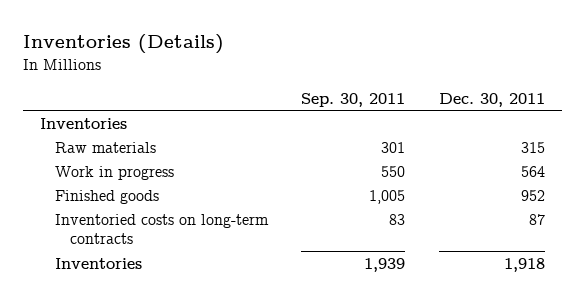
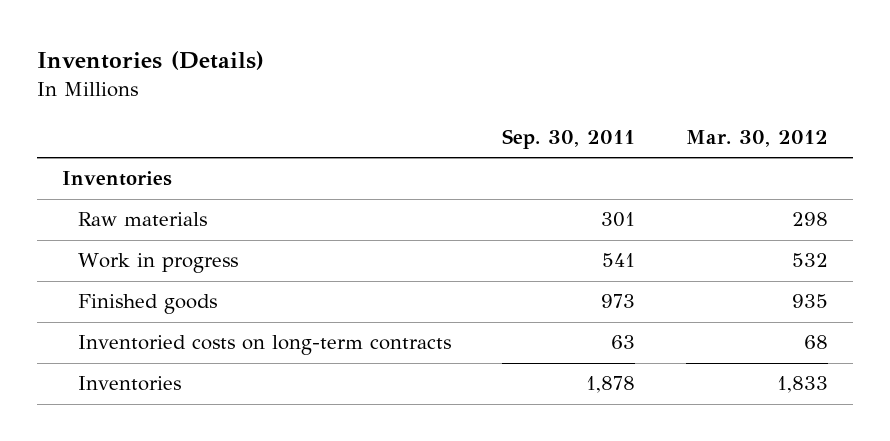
- | Sep. 30, 2011 | Dec. 30, 2011
+ | Sep. 30, 2011 | Mar. 30, 2012
- Work in progress | 550 | 564
- Finished goods | 1,005 | 952
- Inventoried costs on long-term contracts | 83 | 87
- Inventories | 1,939 | 1,918
+ Work in progress | 541 | 532
+ Finished goods | 973 | 935
+ Inventoried costs on long-term contracts | 63 | 68
+ Inventories | 1,878 | 1,833

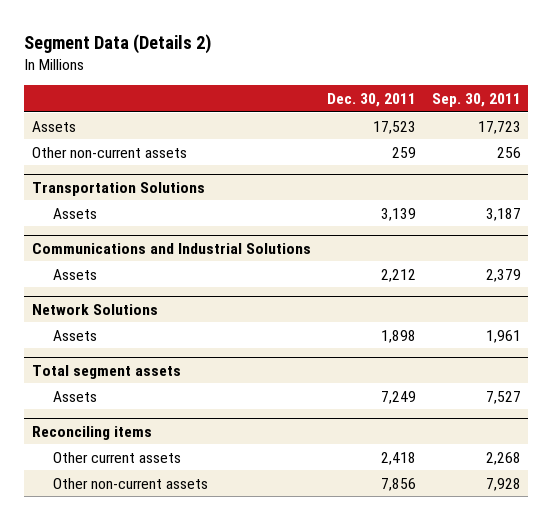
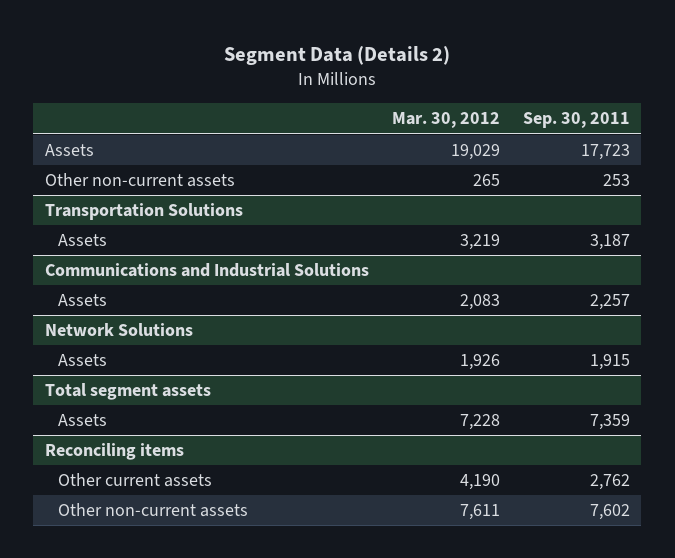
- | Dec. 30, 2011 | Sep. 30, 2011
+ | Mar. 30, 2012 | Sep. 30, 2011
- Other non-current assets | 259 | 256
+ Other non-current assets | 265 | 253
@ Communications and Industrial Solutions
- Assets | 2,212 | 2,379
+ Assets | 2,083 | 2,257
@ Network Solutions
- Assets | 1,898 | 1,961
+ Assets | 1,926 | 1,915
@ Total segment assets
- Assets | 7,249 | 7,527
+ Assets | 7,228 | 7,359
@ Reconciling items
- Other current assets | 2,418 | 2,268
- Other non-current assets | 7,856 | 7,928
+ Other current assets | 4,190 | 2,762
+ Other non-current assets | 7,611 | 7,602

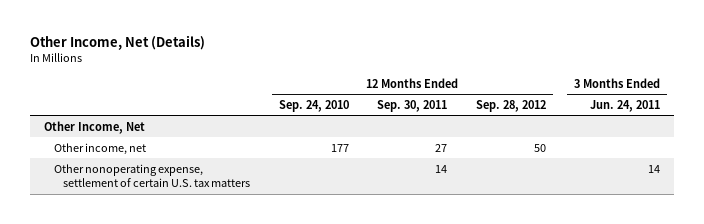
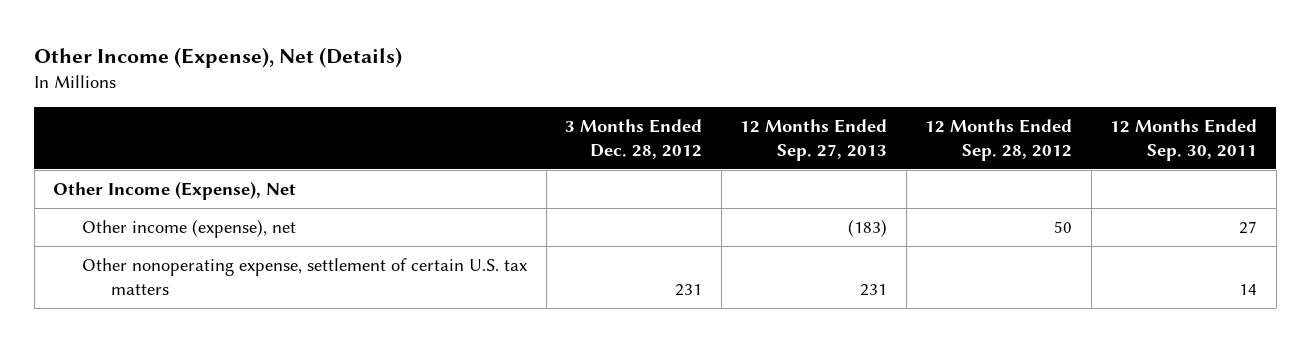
- Other Income, Net (Details)
+ Other Income (Expense), Net (Details)
- | 12 Months Ended Sep. 24, 2010 | 12 Months Ended Sep. 30, 2011 | 12 Months Ended Sep. 28, 2012 | 3 Months Ended Jun. 24, 2011
+ | 3 Months Ended Dec. 28, 2012 | 12 Months Ended Sep. 27, 2013 | 12 Months Ended Sep. 28, 2012 | 12 Months Ended Sep. 30, 2011
- Other Income, Net
- Other income, net | 177 | 27 | 50 |
+ Other Income (Expense), Net
+ Other income (expense), net | | (183) | 50 | 27

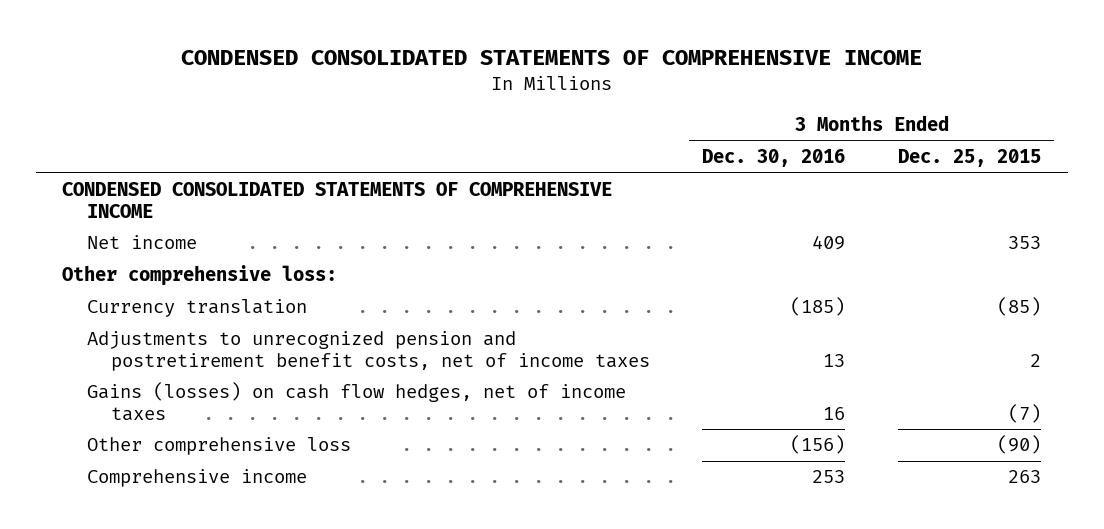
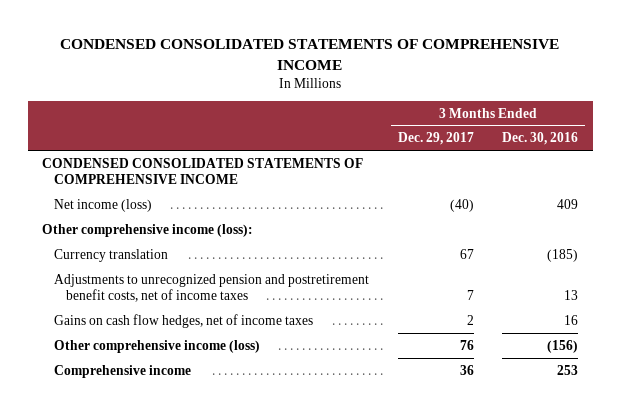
- | 3 Months Ended Dec. 30, 2016 | 3 Months Ended Dec. 25, 2015
+ | 3 Months Ended Dec. 29, 2017 | 3 Months Ended Dec. 30, 2016
- Net income | 409 | 353
- Other comprehensive loss:
+ Net income (loss) | (40) | 409
+ Other comprehensive income (loss):
- Gains (losses) on cash flow hedges, net of income taxes | 16 | (7)
- Other comprehensive loss | (156) | (90)
+ Gains on cash flow hedges, net of income taxes | 2 | 16
+ Other comprehensive income (loss) | 76 | (156)

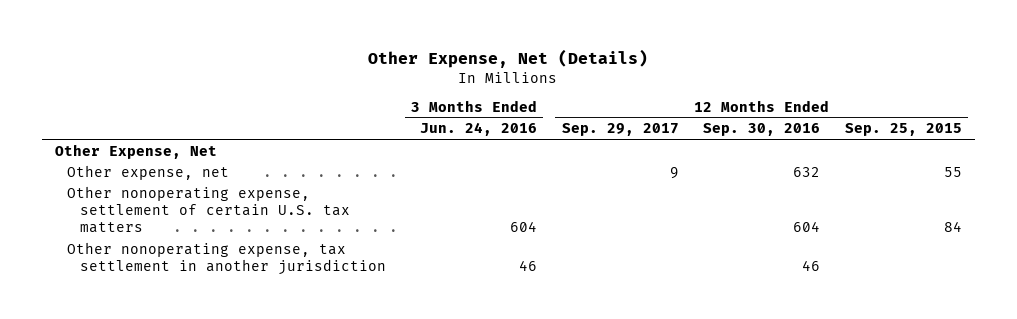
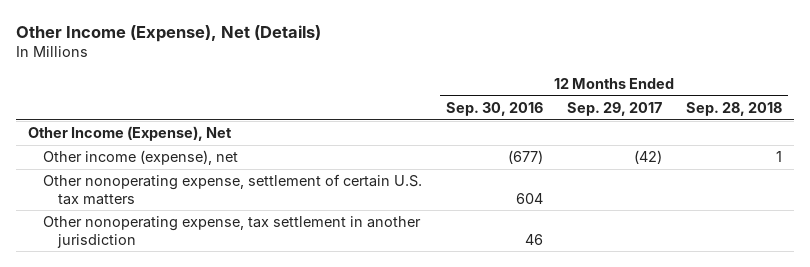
- Other Expense, Net (Details)
+ Other Income (Expense), Net (Details)
- | 3 Months Ended Jun. 24, 2016 | 12 Months Ended Sep. 29, 2017 | 12 Months Ended Sep. 30, 2016 | 12 Months Ended Sep. 25, 2015
+ | 12 Months Ended Sep. 30, 2016 | 12 Months Ended Sep. 29, 2017 | 12 Months Ended Sep. 28, 2018
- Other Expense, Net
- Other expense, net | | 9 | 632 | 55
+ Other Income (Expense), Net
+ Other income (expense), net | (677) | (42) | 1

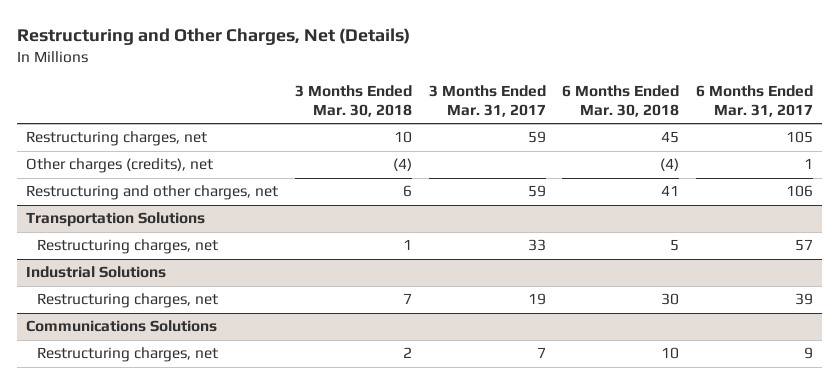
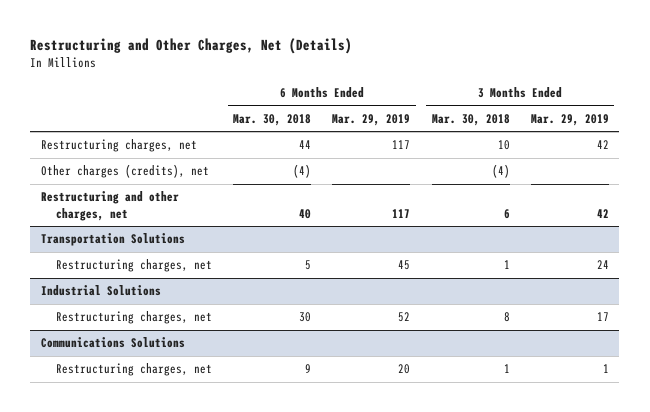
- | 3 Months Ended Mar. 30, 2018 | 3 Months Ended Mar. 31, 2017 | 6 Months Ended Mar. 30, 2018 | 6 Months Ended Mar. 31, 2017
+ | 6 Months Ended Mar. 30, 2018 | 6 Months Ended Mar. 29, 2019 | 3 Months Ended Mar. 30, 2018 | 3 Months Ended Mar. 29, 2019
- Restructuring charges, net | 10 | 59 | 45 | 105
+ Restructuring charges, net | 44 | 117 | 10 | 42
- Restructuring and other charges, net | 6 | 59 | 41 | 106
+ Restructuring and other charges, net | 40 | 117 | 6 | 42
@ Industrial Solutions
- Restructuring charges, net | 7 | 19 | 30 | 39
+ Restructuring charges, net | 30 | 52 | 8 | 17
@ Communications Solutions
- Restructuring charges, net | 2 | 7 | 10 | 9
+ Restructuring charges, net | 9 | 20 | 1 | 1

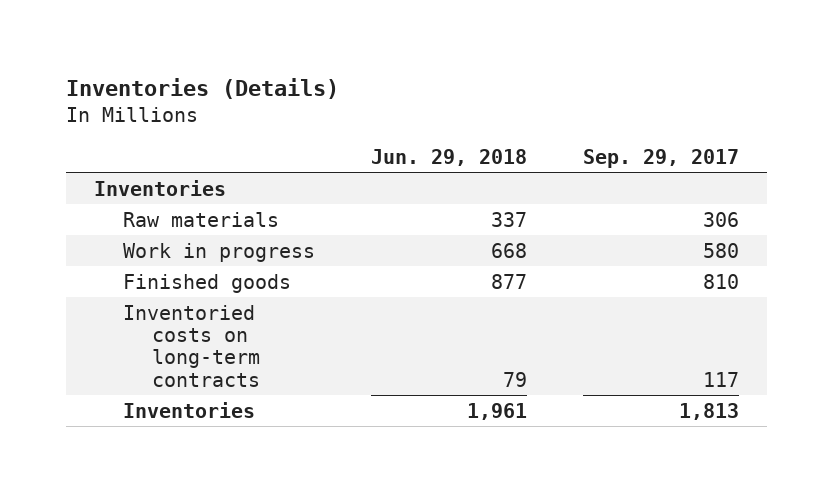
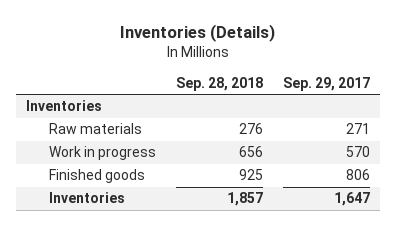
- | Jun. 29, 2018 | Sep. 29, 2017
+ | Sep. 28, 2018 | Sep. 29, 2017
- Raw materials | 337 | 306
- Work in progress | 668 | 580
- Finished goods | 877 | 810
- Inventoried costs on long-term contracts | 79 | 117
- Inventories | 1,961 | 1,813
+ Raw materials | 276 | 271
+ Work in progress | 656 | 570
+ Finished goods | 925 | 806
+ Inventories | 1,857 | 1,647

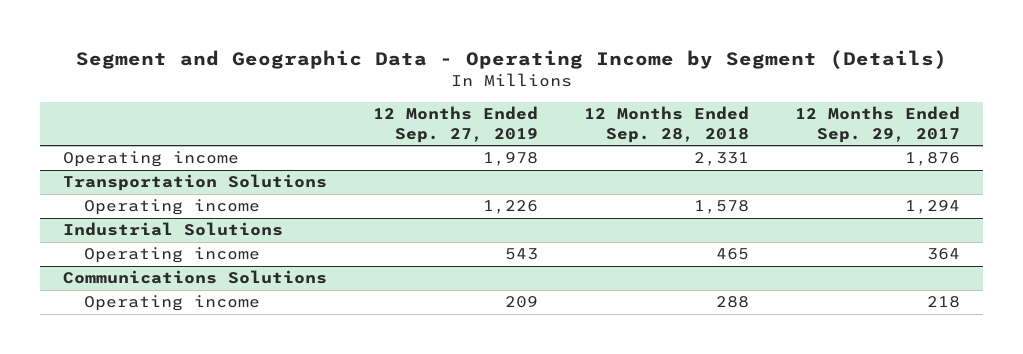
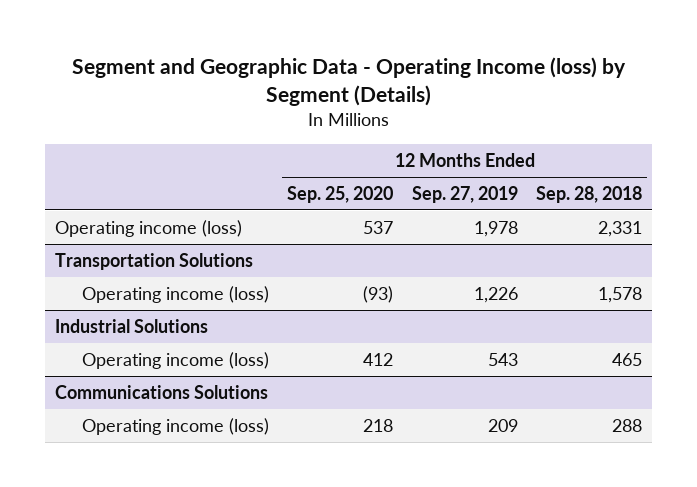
- Segment and Geographic Data - Operating Income by Segment (Details)
+ Segment and Geographic Data - Operating Income (loss) by Segment (Details)
- | 12 Months Ended Sep. 27, 2019 | 12 Months Ended Sep. 28, 2018 | 12 Months Ended Sep. 29, 2017
+ | 12 Months Ended Sep. 25, 2020 | 12 Months Ended Sep. 27, 2019 | 12 Months Ended Sep. 28, 2018
- Operating income | 1,978 | 2,331 | 1,876
+ Operating income (loss) | 537 | 1,978 | 2,331
@ Transportation Solutions
- Operating income | 1,226 | 1,578 | 1,294
+ Operating income (loss) | (93) | 1,226 | 1,578
@ Industrial Solutions
- Operating income | 543 | 465 | 364
+ Operating income (loss) | 412 | 543 | 465
@ Communications Solutions
- Operating income | 209 | 288 | 218
+ Operating income (loss) | 218 | 209 | 288

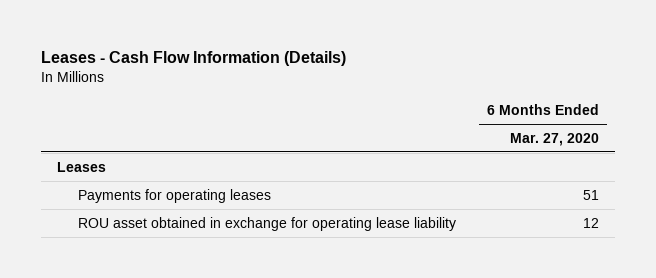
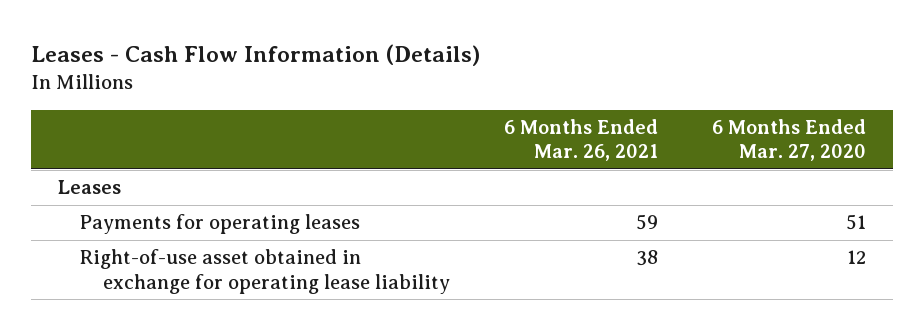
- | 6 Months Ended Mar. 27, 2020
+ | 6 Months Ended Mar. 26, 2021 | 6 Months Ended Mar. 27, 2020
- ROU asset obtained in exchange for operating lease liability | 12
+ Right-of-use asset obtained in exchange for operating lease liability | 38 | 12

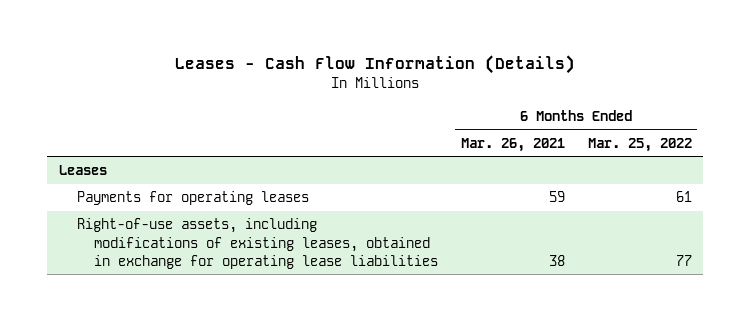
- | 6 Months Ended Mar. 26, 2021 | 6 Months Ended Mar. 27, 2020
+ | 6 Months Ended Mar. 26, 2021 | 6 Months Ended Mar. 25, 2022
- Right-of-use asset obtained in exchange for operating lease liability | 38 | 12
+ Right-of-use assets, including modifications of existing leases, obtained in exchange for operating lease liabilities | 38 | 77

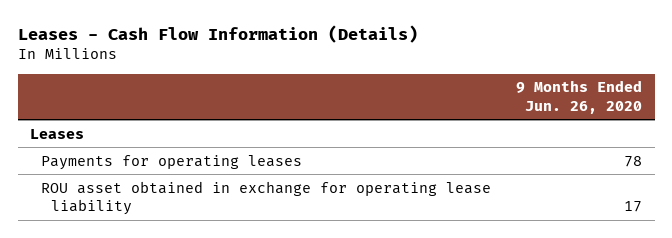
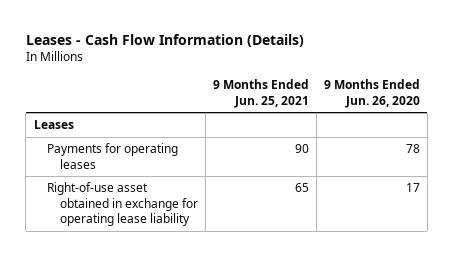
- | 9 Months Ended Jun. 26, 2020
+ | 9 Months Ended Jun. 25, 2021 | 9 Months Ended Jun. 26, 2020
- ROU asset obtained in exchange for operating lease liability | 17
+ Right-of-use asset obtained in exchange for operating lease liability | 65 | 17

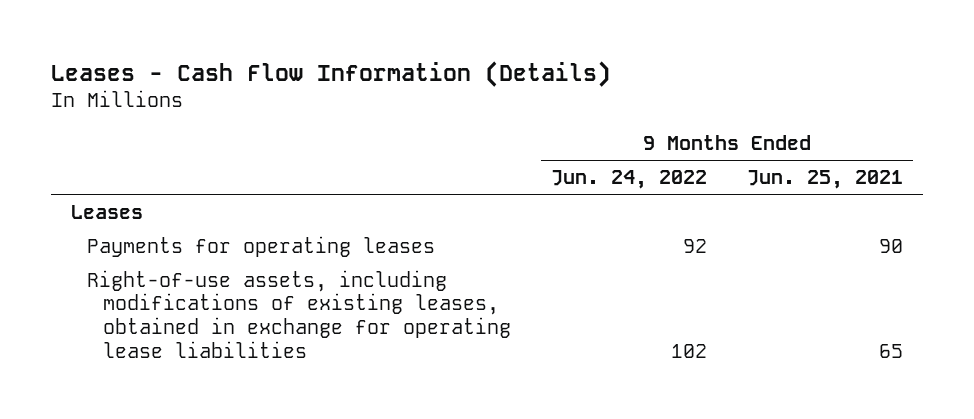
- | 9 Months Ended Jun. 25, 2021 | 9 Months Ended Jun. 26, 2020
+ | 9 Months Ended Jun. 24, 2022 | 9 Months Ended Jun. 25, 2021
- Right-of-use asset obtained in exchange for operating lease liability | 65 | 17
+ Right-of-use assets, including modifications of existing leases, obtained in exchange for operating lease liabilities | 102 | 65

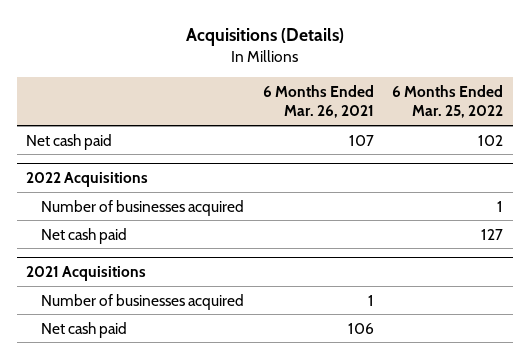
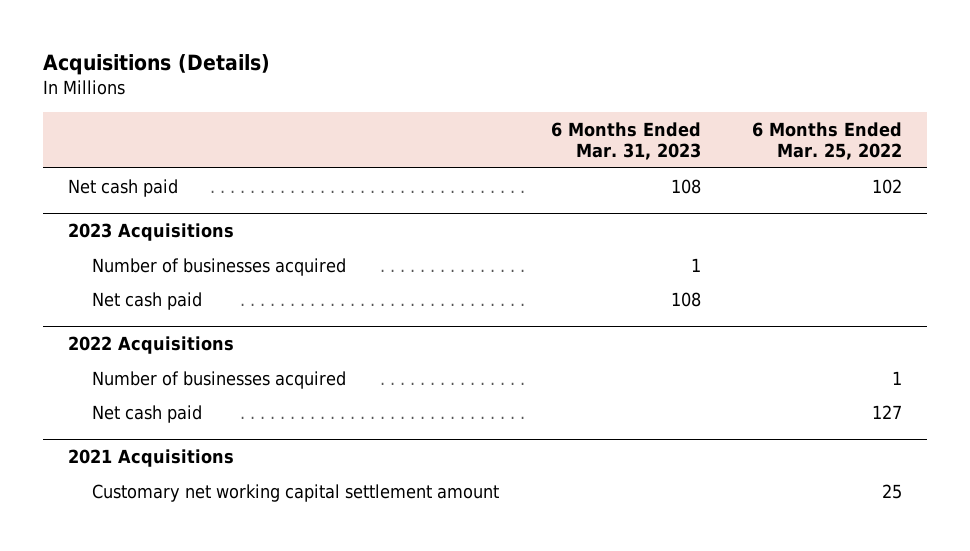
- | 6 Months Ended Mar. 26, 2021 | 6 Months Ended Mar. 25, 2022
+ | 6 Months Ended Mar. 31, 2023 | 6 Months Ended Mar. 25, 2022
+ 2023 Acquisitions
+ Number of businesses acquired | 1 |
+ Net cash paid | 108 |
@ 2021 Acquisitions
- Number of businesses acquired | 1 |
- Net cash paid | 106 |
+ Customary net working capital settlement amount | | 25

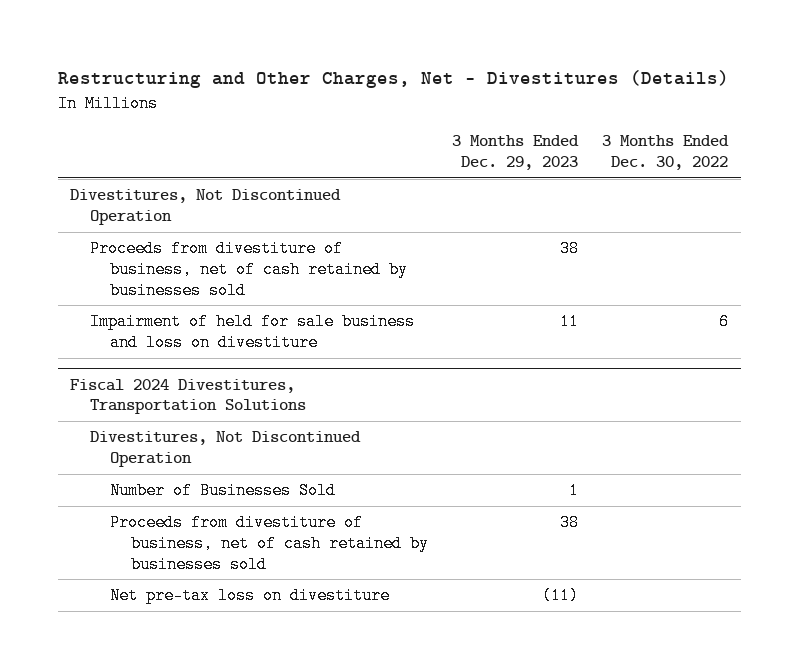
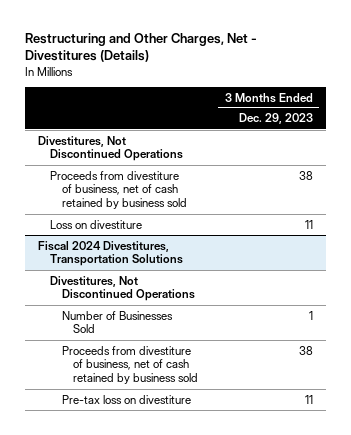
- | 3 Months Ended Dec. 29, 2023 | 3 Months Ended Dec. 30, 2022
+ | 3 Months Ended Dec. 29, 2023
- Divestitures, Not Discontinued Operation
- Proceeds from divestiture of business, net of cash retained by businesses sold | 38 |
- Impairment of held for sale business and loss on divestiture | 11 | 6
+ Divestitures, Not Discontinued Operations
+ Proceeds from divestiture of business, net of cash retained by business sold | 38
+ Loss on divestiture | 11
@ Fiscal 2024 Divestitures, Transportation Solutions
- Divestitures, Not Discontinued Operation
+ Divestitures, Not Discontinued Operations
- Proceeds from divestiture of business, net of cash retained by businesses sold | 38 |
- Net pre-tax loss on divestiture | (11) |
+ Proceeds from divestiture of business, net of cash retained by business sold | 38
+ Pre-tax loss on divestiture | 11

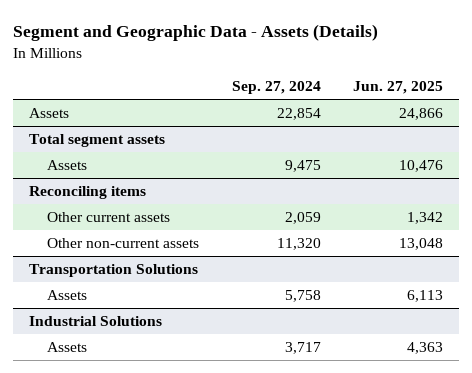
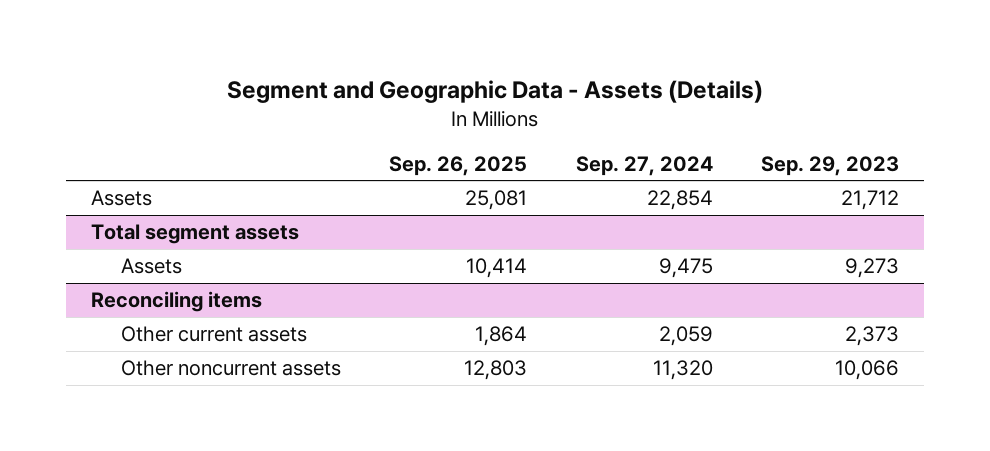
- | Sep. 27, 2024 | Jun. 27, 2025
+ | Sep. 26, 2025 | Sep. 27, 2024 | Sep. 29, 2023
@ Reconciling items
- Other non-current assets | 11,320 | 13,048
- Transportation Solutions
- Assets | 5,758 | 6,113
- Industrial Solutions
- Assets | 3,717 | 4,363
@ Reconciling items
+ Other noncurrent assets | 12,803 | 11,320 | 10,066

